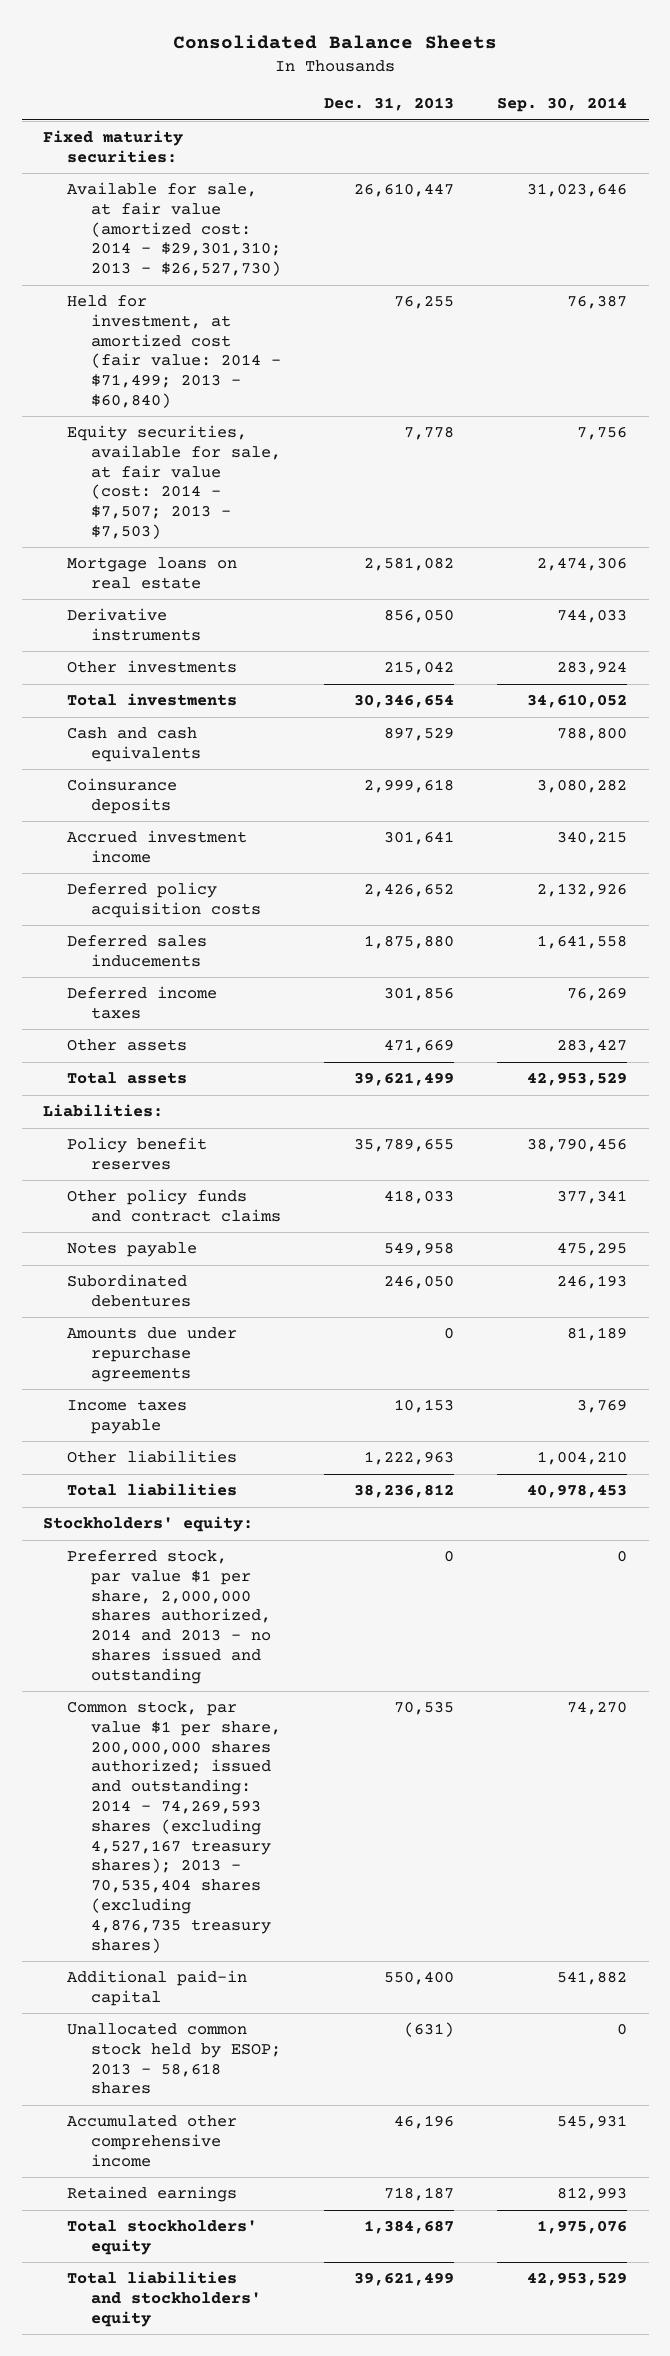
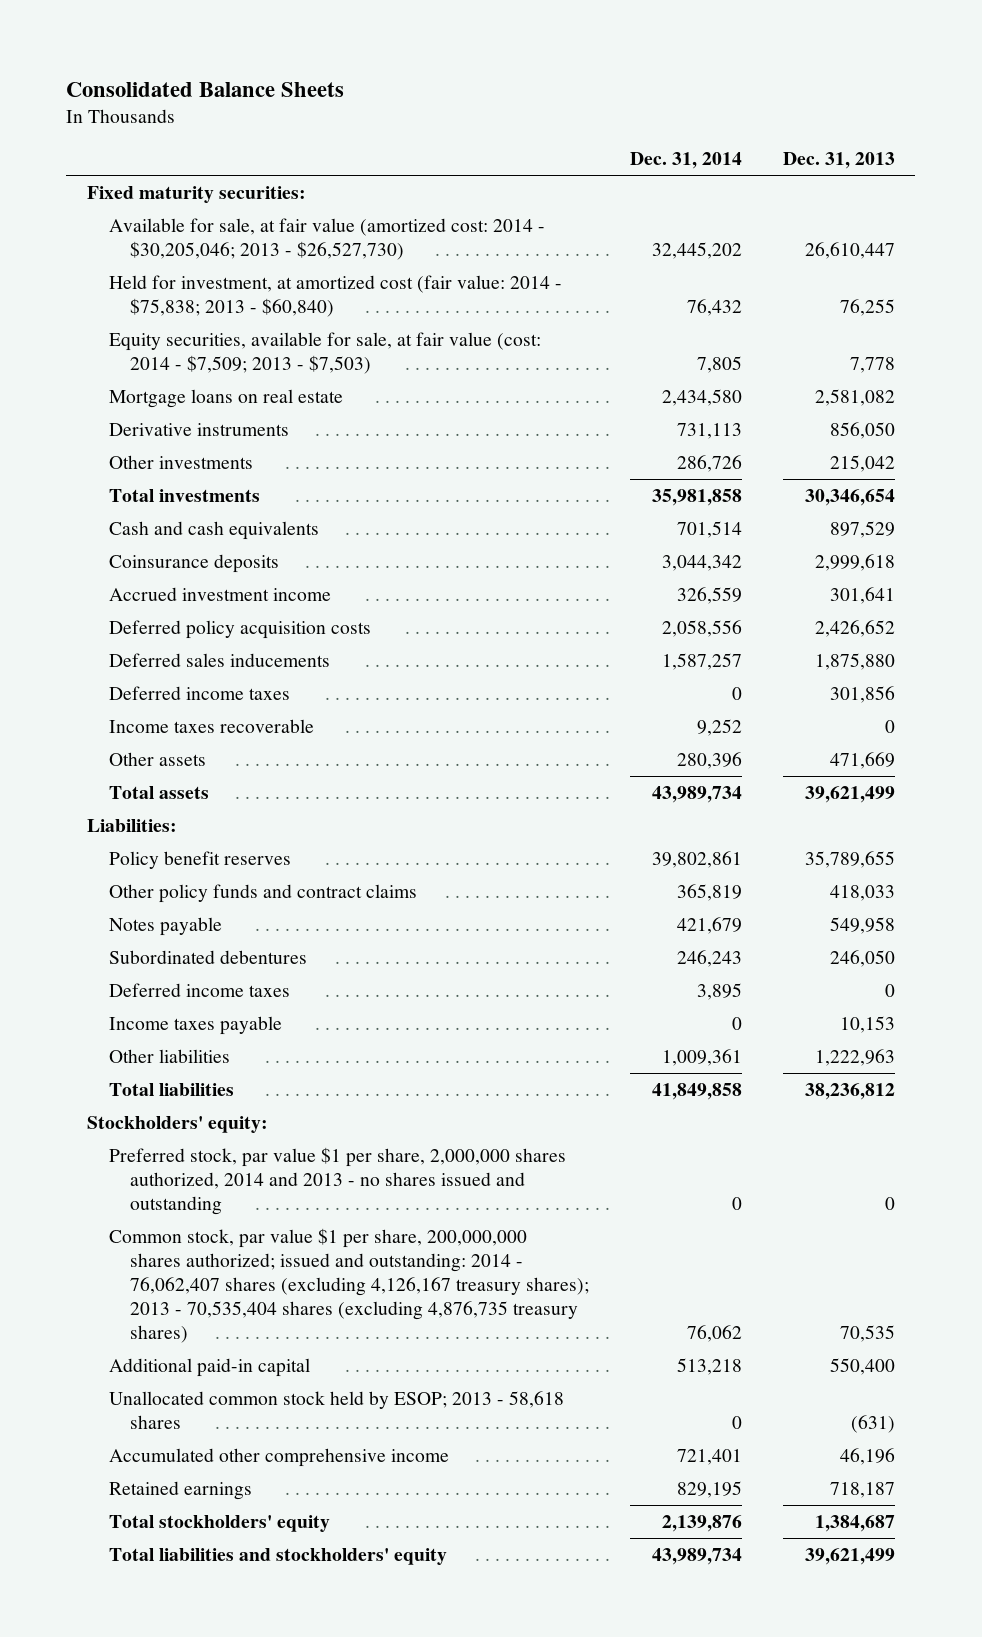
- | Dec. 31, 2013 | Sep. 30, 2014
+ | Dec. 31, 2014 | Dec. 31, 2013
- Available for sale, at fair value (amortized cost: 2014 - $29,301,310; 2013 - $26,527,730) | 26,610,447 | 31,023,646
- Held for investment, at amortized cost (fair value: 2014 - $71,499; 2013 - $60,840) | 76,255 | 76,387
- Equity securities, available for sale, at fair value (cost: 2014 - $7,507; 2013 - $7,503) | 7,778 | 7,756
+ Available for sale, at fair value (amortized cost: 2014 - $30,205,046; 2013 - $26,527,730) | 32,445,202 | 26,610,447
+ Held for investment, at amortized cost (fair value: 2014 - $75,838; 2013 - $60,840) | 76,432 | 76,255
+ Equity securities, available for sale, at fair value (cost: 2014 - $7,509; 2013 - $7,503) | 7,805 | 7,778
+ Income taxes recoverable | 9,252 | 0
- Amounts due under repurchase agreements | 0 | 81,189
+ Deferred income taxes | 3,895 | 0
- Common stock, par value $1 per share, 200,000,000 shares authorized; issued and outstanding: 2014 - 74,269,593 shares (excluding 4,527,167 treasury shares); 2013 - 70,535,404 shares (excluding 4,876,735 treasury shares) | 70,535 | 74,270
+ Common stock, par value $1 per share, 200,000,000 shares authorized; issued and outstanding: 2014 - 76,062,407 shares (excluding 4,126,167 treasury shares); 2013 - 70,535,404 shares (excluding 4,876,735 treasury shares) | 76,062 | 70,535

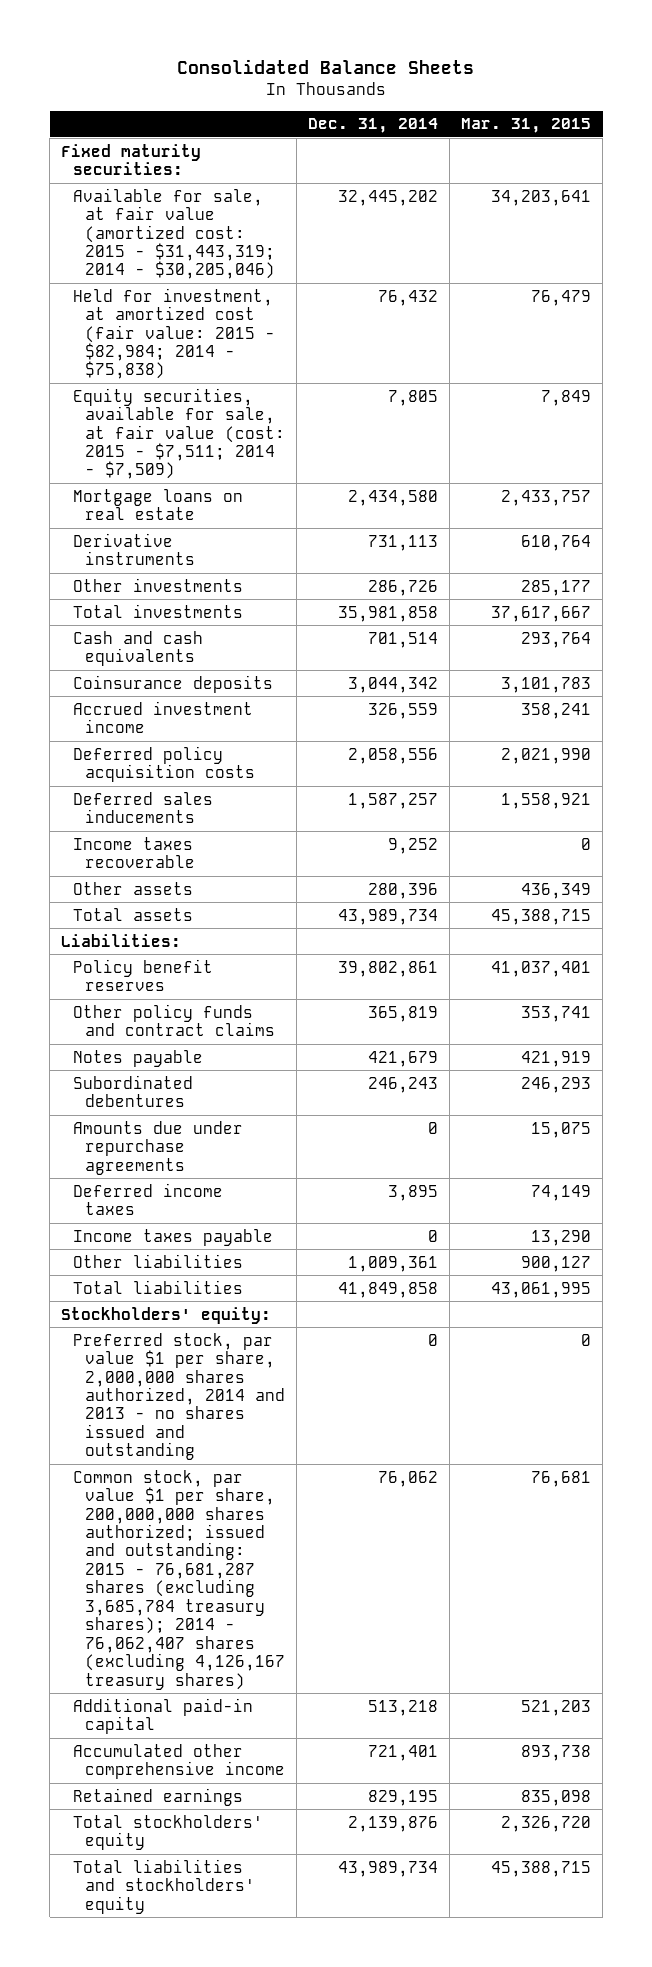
- | Dec. 31, 2014 | Dec. 31, 2013
+ | Dec. 31, 2014 | Mar. 31, 2015
- Available for sale, at fair value (amortized cost: 2014 - $30,205,046; 2013 - $26,527,730) | 32,445,202 | 26,610,447
- Held for investment, at amortized cost (fair value: 2014 - $75,838; 2013 - $60,840) | 76,432 | 76,255
- Equity securities, available for sale, at fair value (cost: 2014 - $7,509; 2013 - $7,503) | 7,805 | 7,778
+ Available for sale, at fair value (amortized cost: 2015 - $31,443,319; 2014 - $30,205,046) | 32,445,202 | 34,203,641
+ Held for investment, at amortized cost (fair value: 2015 - $82,984; 2014 - $75,838) | 76,432 | 76,479
+ Equity securities, available for sale, at fair value (cost: 2015 - $7,511; 2014 - $7,509) | 7,805 | 7,849
- Deferred income taxes | 0 | 301,856
+ Amounts due under repurchase agreements | 0 | 15,075
- Common stock, par value $1 per share, 200,000,000 shares authorized; issued and outstanding: 2014 - 76,062,407 shares (excluding 4,126,167 treasury shares); 2013 - 70,535,404 shares (excluding 4,876,735 treasury shares) | 76,062 | 70,535
+ Common stock, par value $1 per share, 200,000,000 shares authorized; issued and outstanding: 2015 - 76,681,287 shares (excluding 3,685,784 treasury shares); 2014 - 76,062,407 shares (excluding 4,126,167 treasury shares) | 76,062 | 76,681
- Unallocated common stock held by ESOP; 2013 - 58,618 shares | 0 | (631)

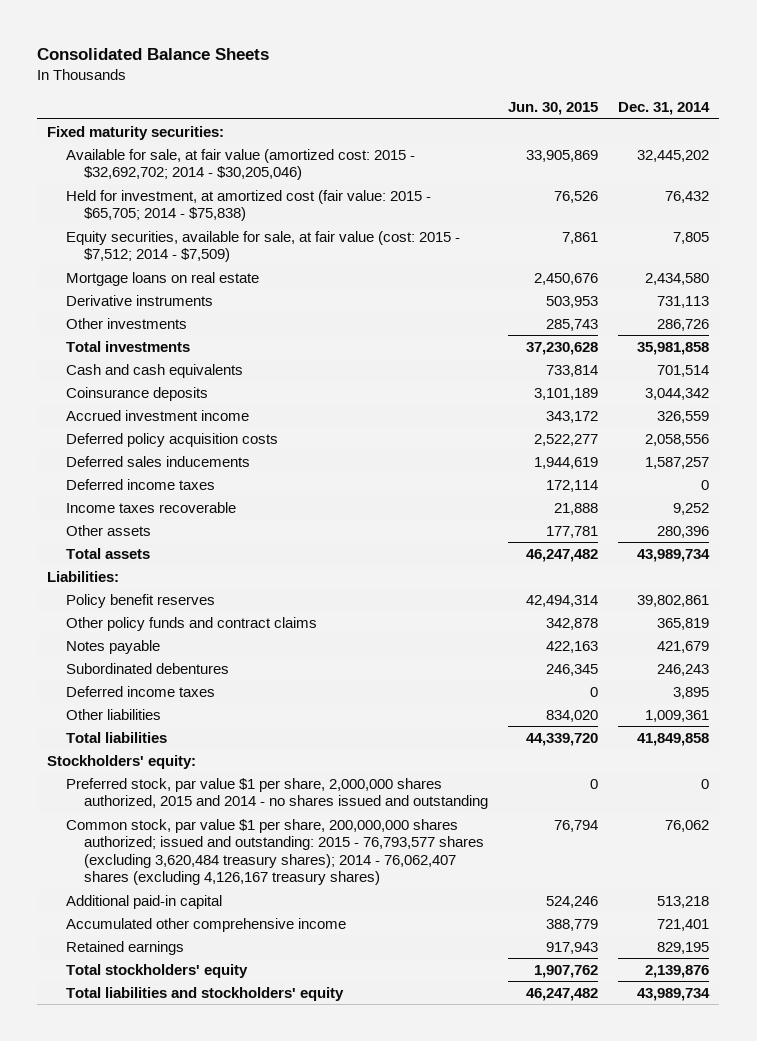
- | Dec. 31, 2014 | Mar. 31, 2015
+ | Jun. 30, 2015 | Dec. 31, 2014
- Available for sale, at fair value (amortized cost: 2015 - $31,443,319; 2014 - $30,205,046) | 32,445,202 | 34,203,641
- Held for investment, at amortized cost (fair value: 2015 - $82,984; 2014 - $75,838) | 76,432 | 76,479
- Equity securities, available for sale, at fair value (cost: 2015 - $7,511; 2014 - $7,509) | 7,805 | 7,849
+ Available for sale, at fair value (amortized cost: 2015 - $32,692,702; 2014 - $30,205,046) | 33,905,869 | 32,445,202
+ Held for investment, at amortized cost (fair value: 2015 - $65,705; 2014 - $75,838) | 76,526 | 76,432
+ Equity securities, available for sale, at fair value (cost: 2015 - $7,512; 2014 - $7,509) | 7,861 | 7,805
+ Deferred income taxes | 172,114 | 0
- Amounts due under repurchase agreements | 0 | 15,075
- Income taxes payable | 0 | 13,290
- Preferred stock, par value $1 per share, 2,000,000 shares authorized, 2014 and 2013 - no shares issued and outstanding | 0 | 0
- Common stock, par value $1 per share, 200,000,000 shares authorized; issued and outstanding: 2015 - 76,681,287 shares (excluding 3,685,784 treasury shares); 2014 - 76,062,407 shares (excluding 4,126,167 treasury shares) | 76,062 | 76,681
+ Preferred stock, par value $1 per share, 2,000,000 shares authorized, 2015 and 2014 - no shares issued and outstanding | 0 | 0
+ Common stock, par value $1 per share, 200,000,000 shares authorized; issued and outstanding: 2015 - 76,793,577 shares (excluding 3,620,484 treasury shares); 2014 - 76,062,407 shares (excluding 4,126,167 treasury shares) | 76,794 | 76,062

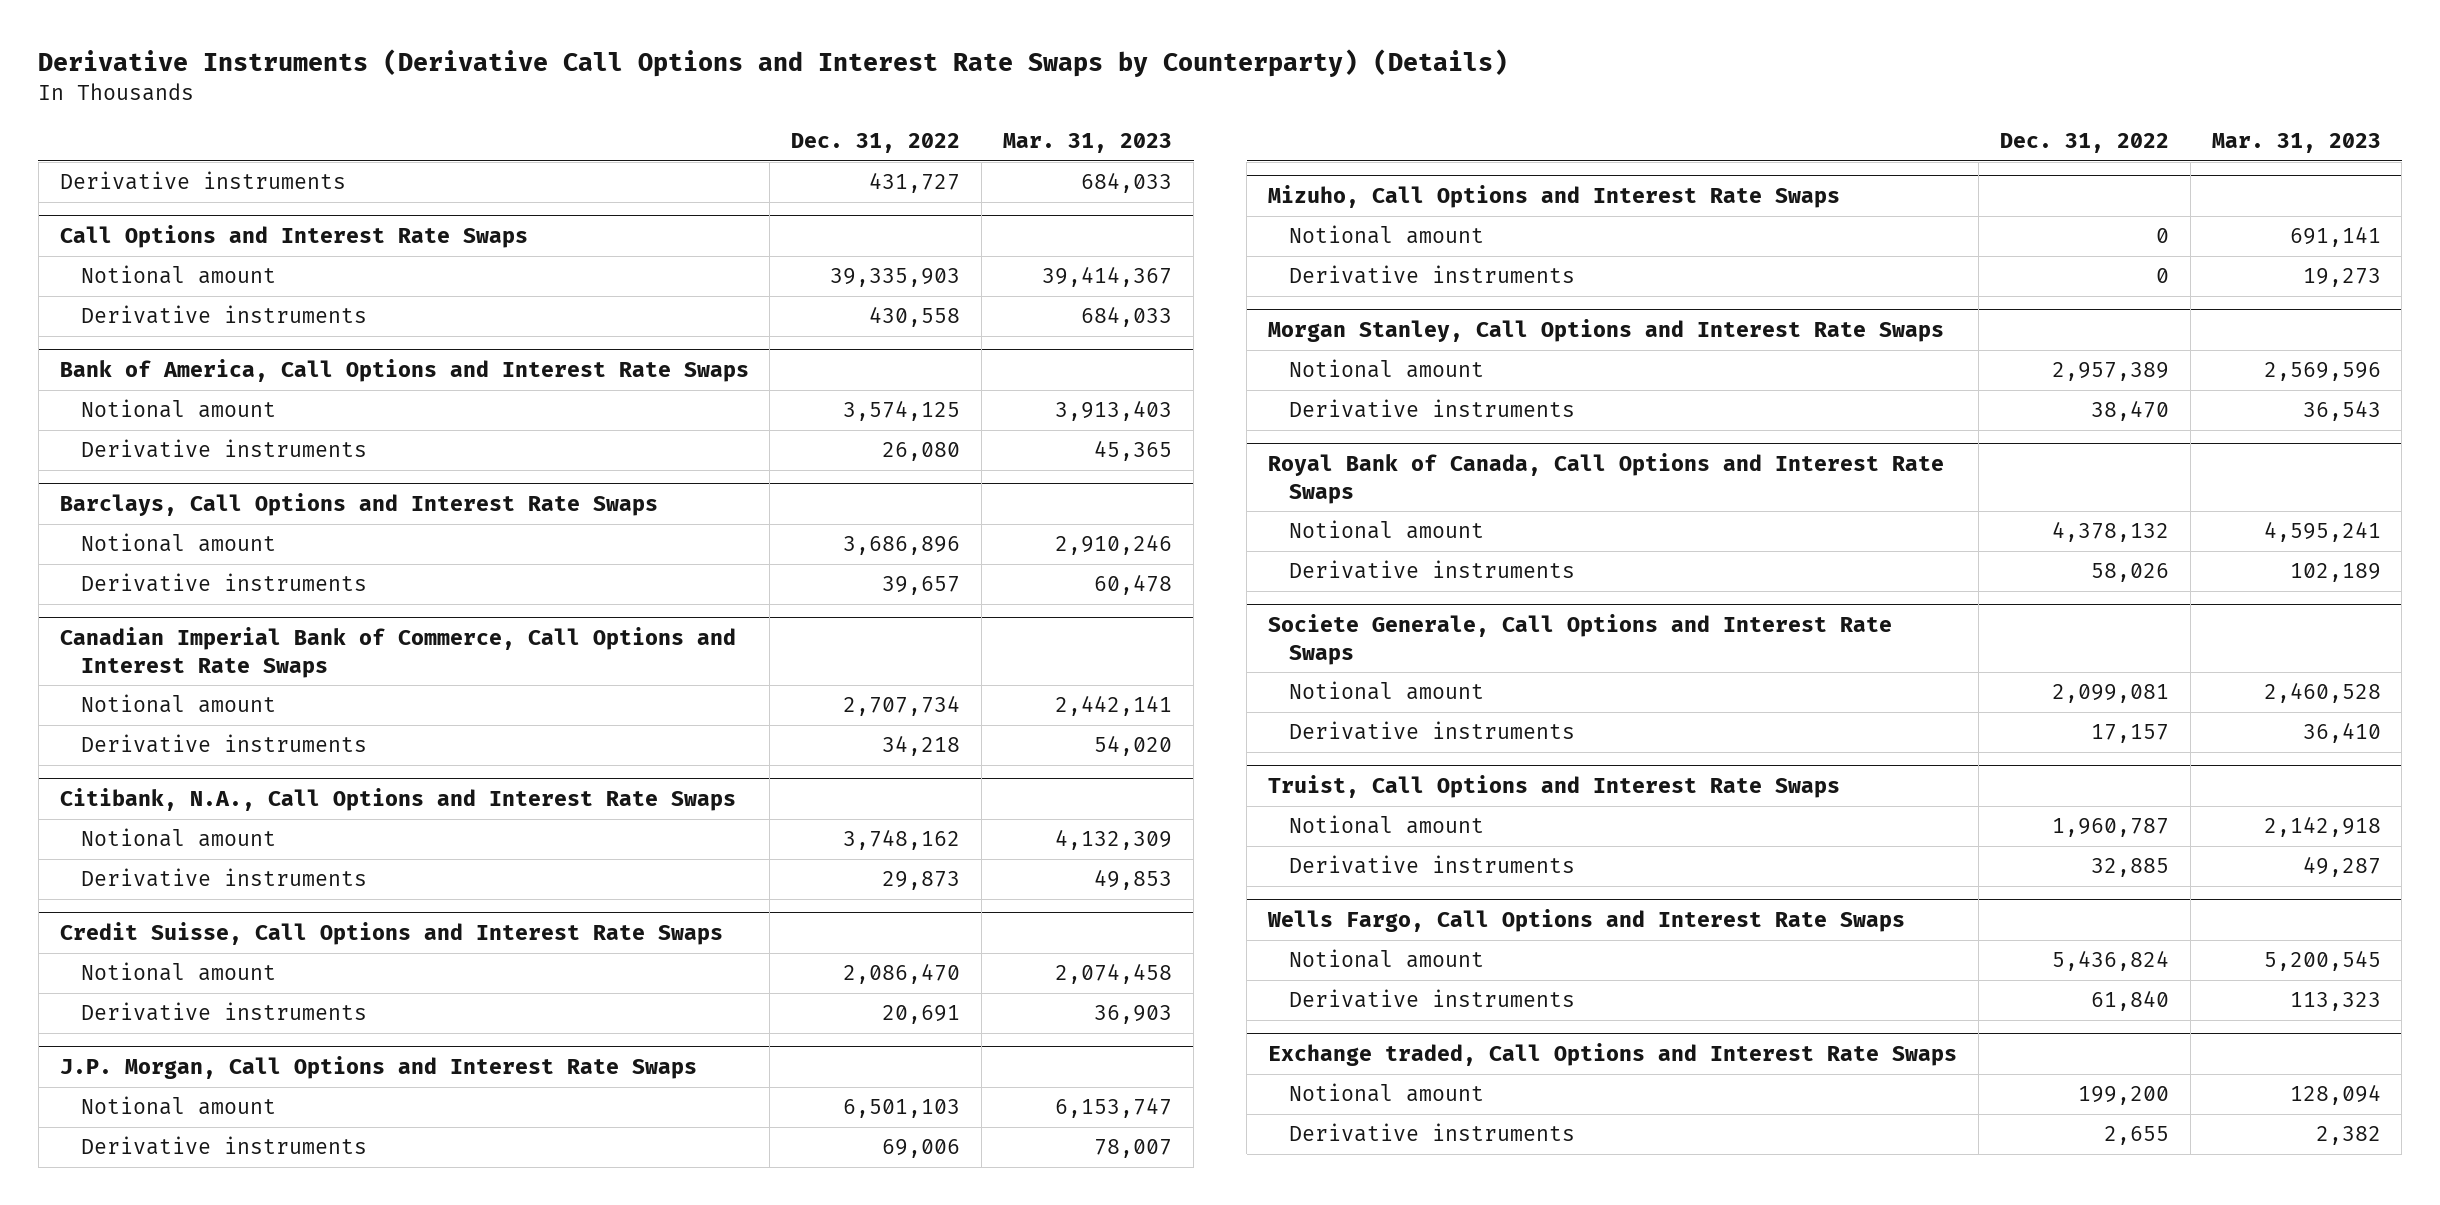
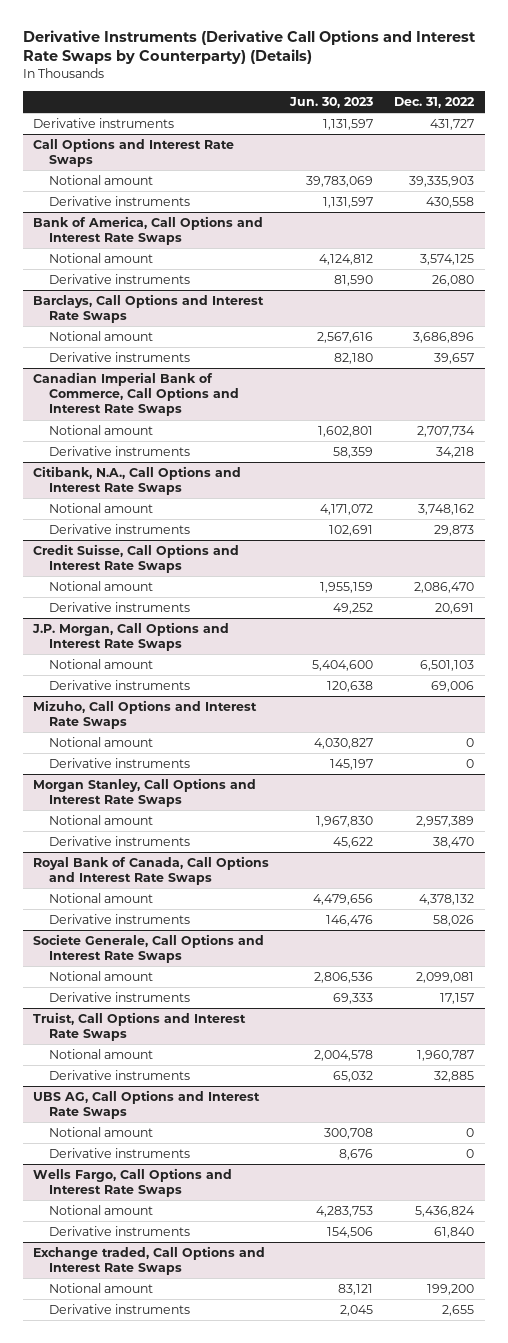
- | Dec. 31, 2022 | Mar. 31, 2023
+ | Jun. 30, 2023 | Dec. 31, 2022
+ UBS AG, Call Options and Interest Rate Swaps
+ Notional amount | 300,708 | 0
+ Derivative instruments | 8,676 | 0

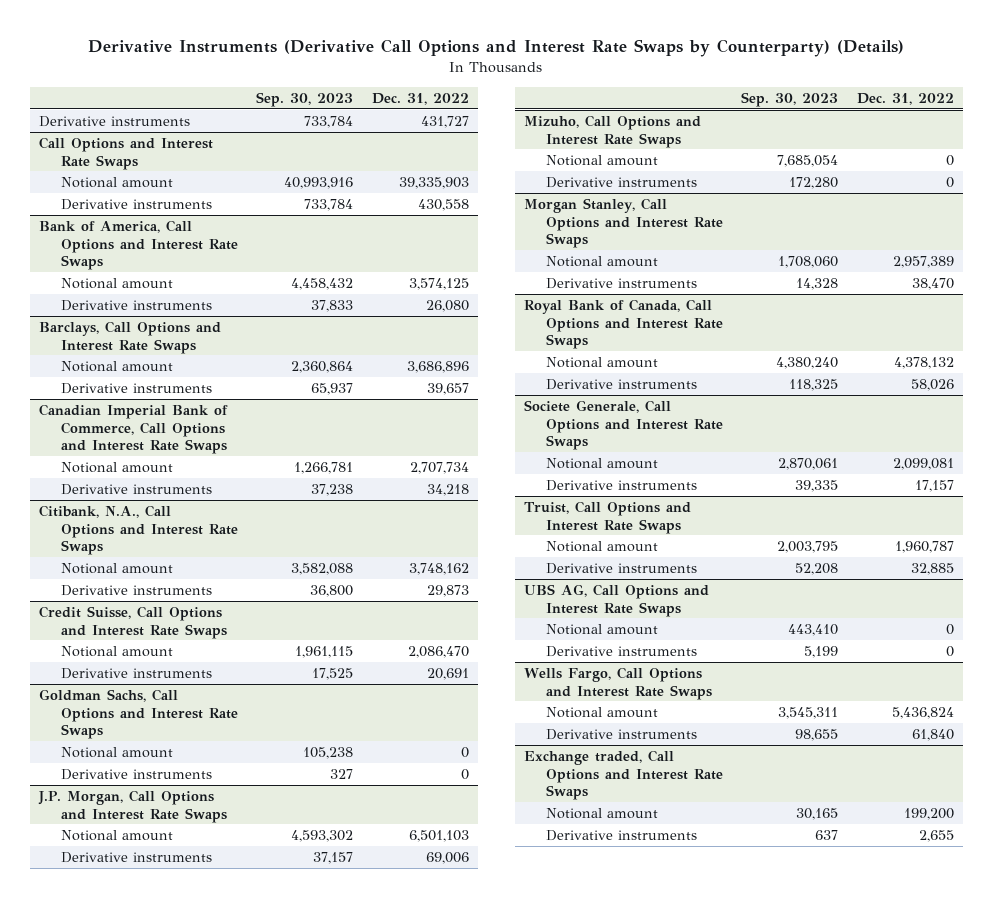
- | Jun. 30, 2023 | Dec. 31, 2022
+ | Sep. 30, 2023 | Dec. 31, 2022
+ Goldman Sachs, Call Options and Interest Rate Swaps
+ Notional amount | 105,238 | 0
+ Derivative instruments | 327 | 0

